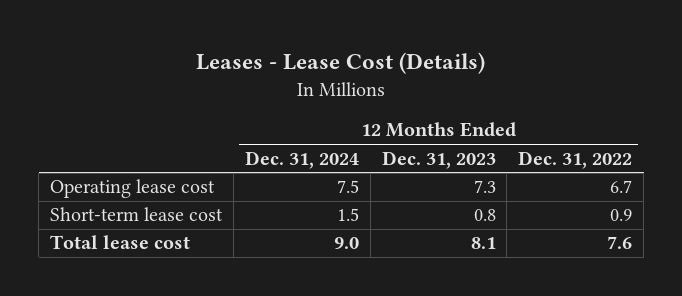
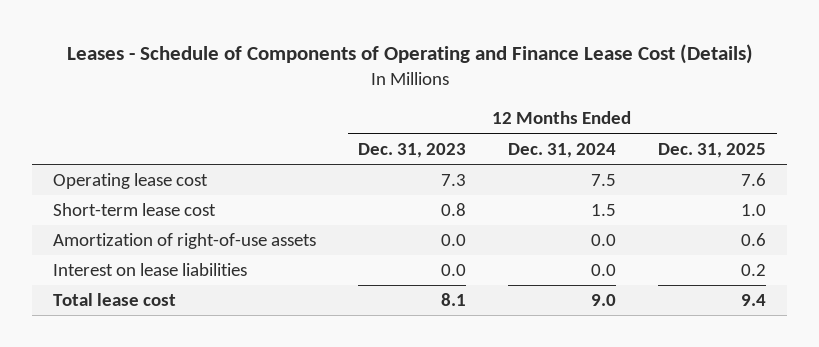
- Leases - Lease Cost (Details)
+ Leases - Schedule of Components of Operating and Finance Lease Cost (Details)
- | 12 Months Ended Dec. 31, 2024 | 12 Months Ended Dec. 31, 2023 | 12 Months Ended Dec. 31, 2022
+ | 12 Months Ended Dec. 31, 2023 | 12 Months Ended Dec. 31, 2024 | 12 Months Ended Dec. 31, 2025
+ Amortization of right-of-use assets | 0.0 | 0.0 | 0.6
+ Interest on lease liabilities | 0.0 | 0.0 | 0.2

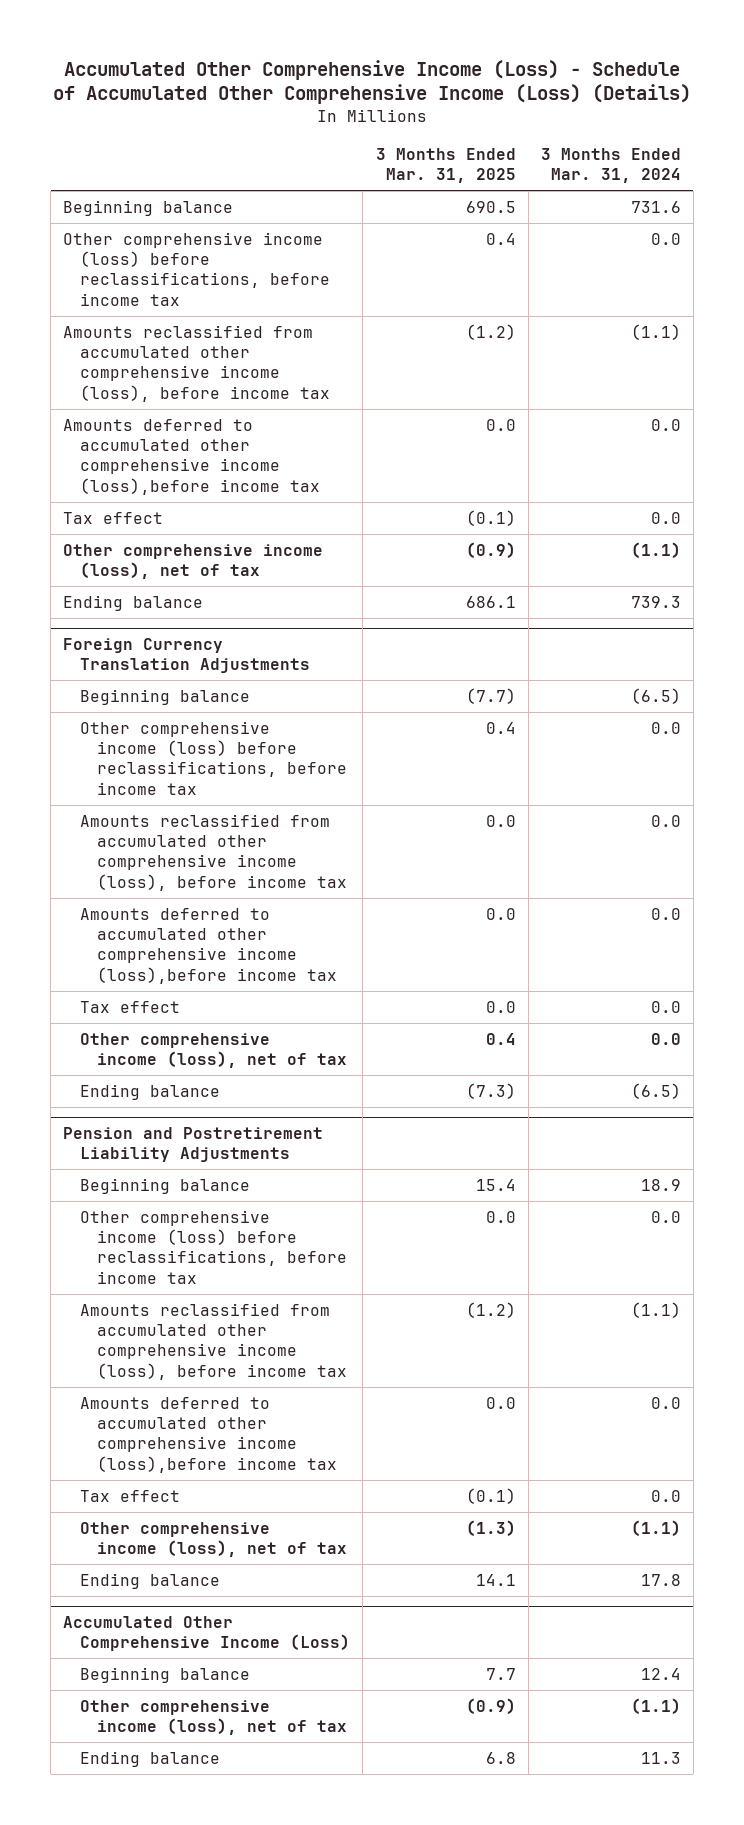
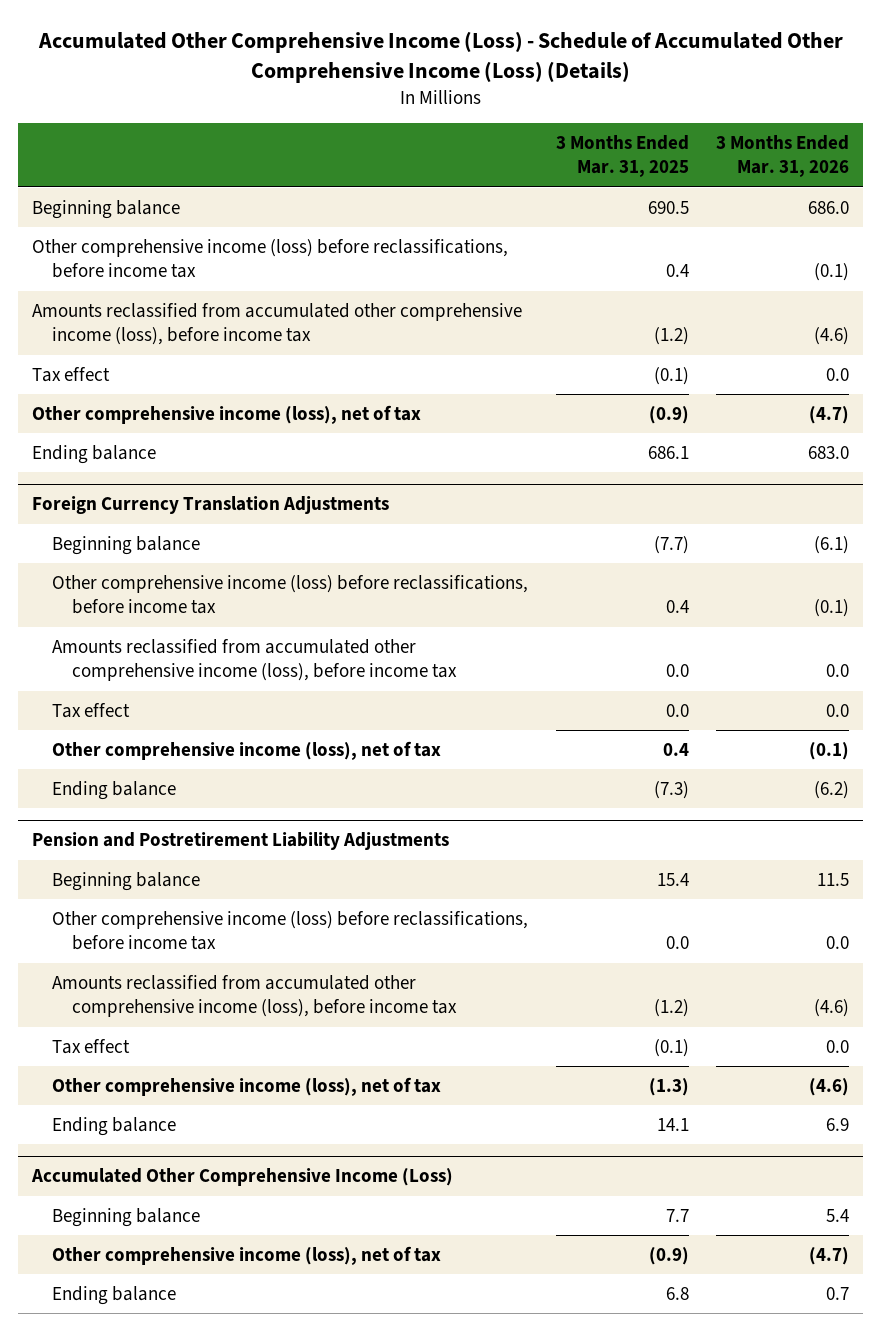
- | 3 Months Ended Mar. 31, 2025 | 3 Months Ended Mar. 31, 2024
+ | 3 Months Ended Mar. 31, 2025 | 3 Months Ended Mar. 31, 2026
- Amounts deferred to accumulated other comprehensive income (loss),before income tax | 0.0 | 0.0
@ Foreign Currency Translation Adjustments
- Amounts deferred to accumulated other comprehensive income (loss),before income tax | 0.0 | 0.0
@ Pension and Postretirement Liability Adjustments
- Amounts deferred to accumulated other comprehensive income (loss),before income tax | 0.0 | 0.0

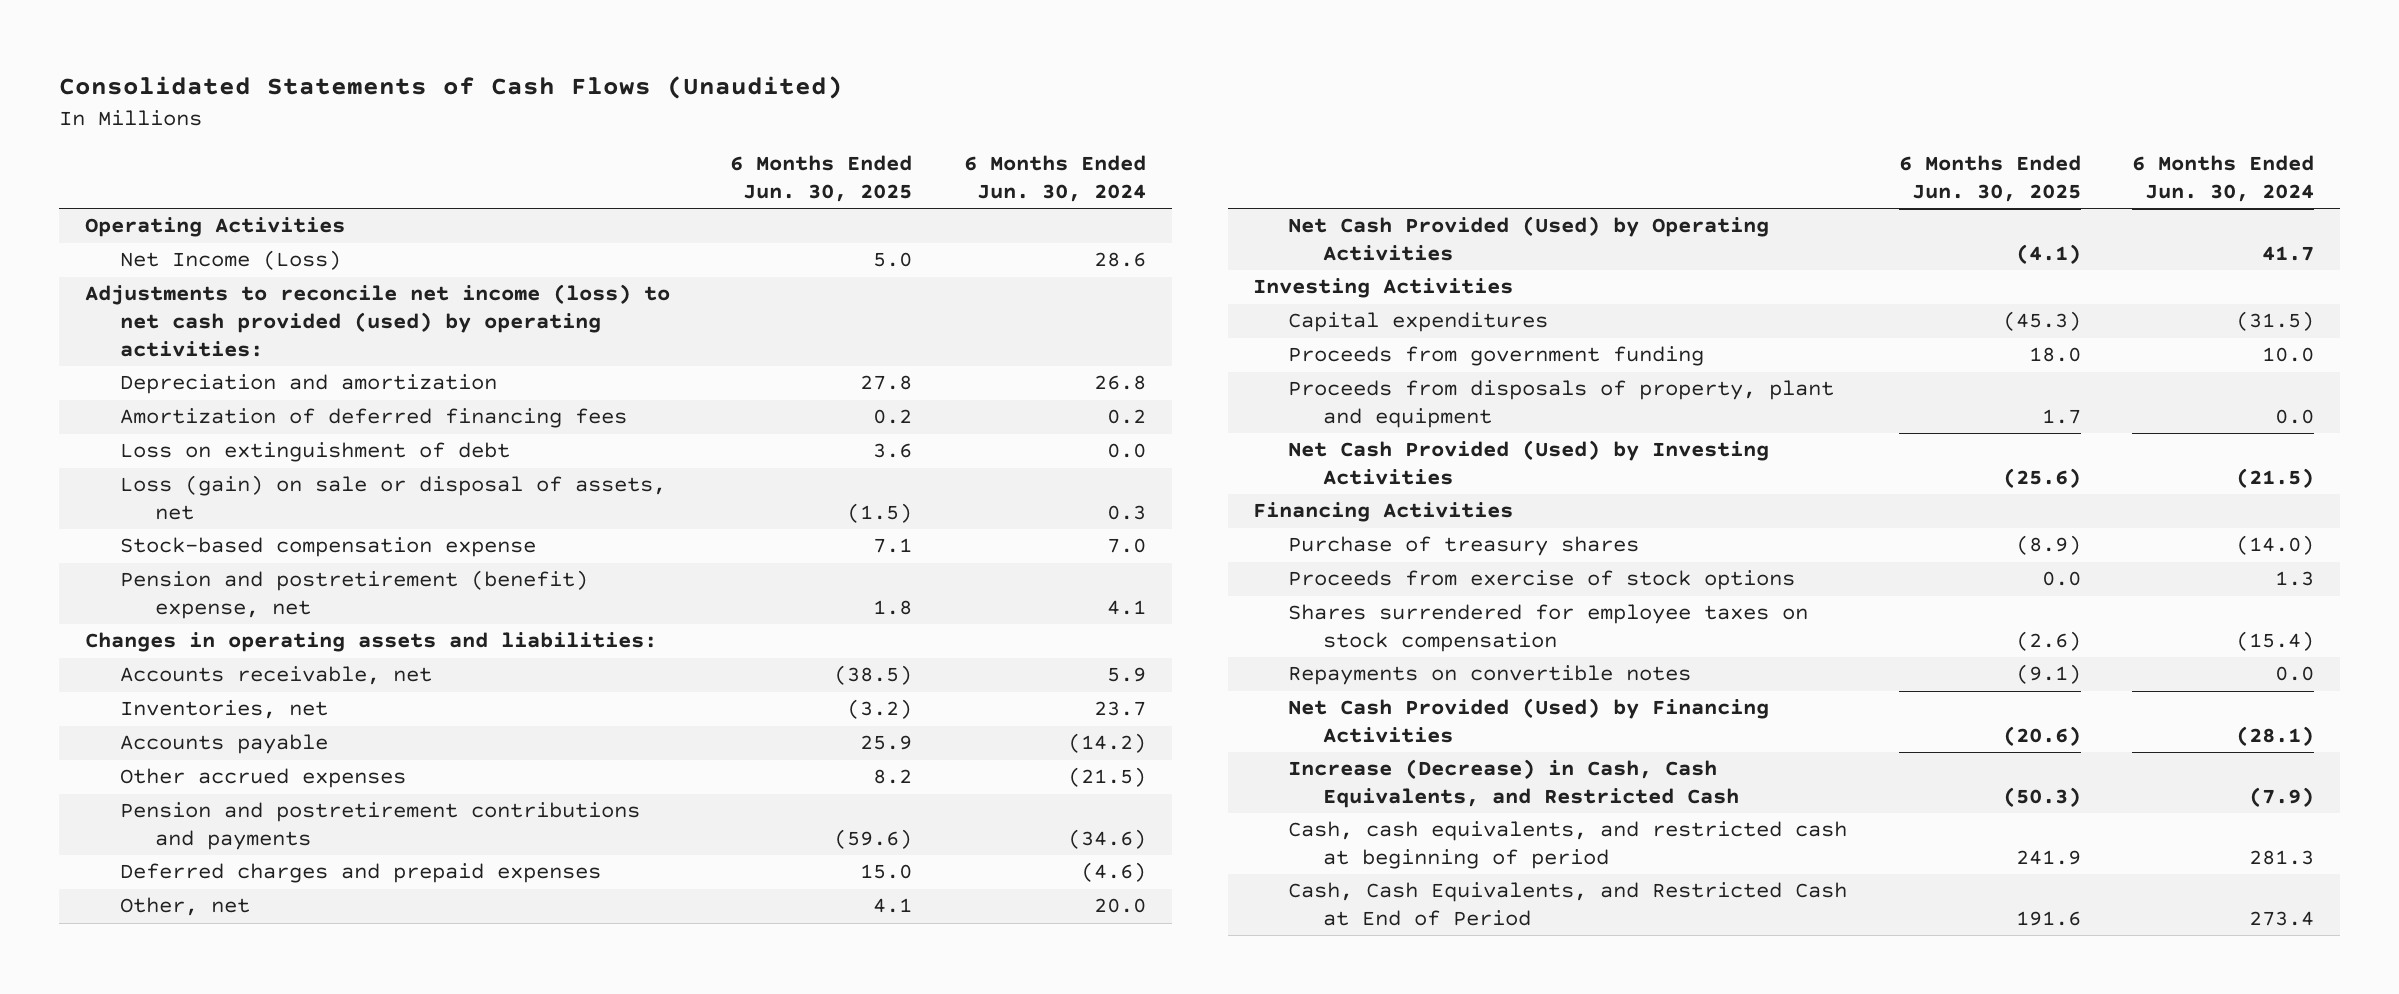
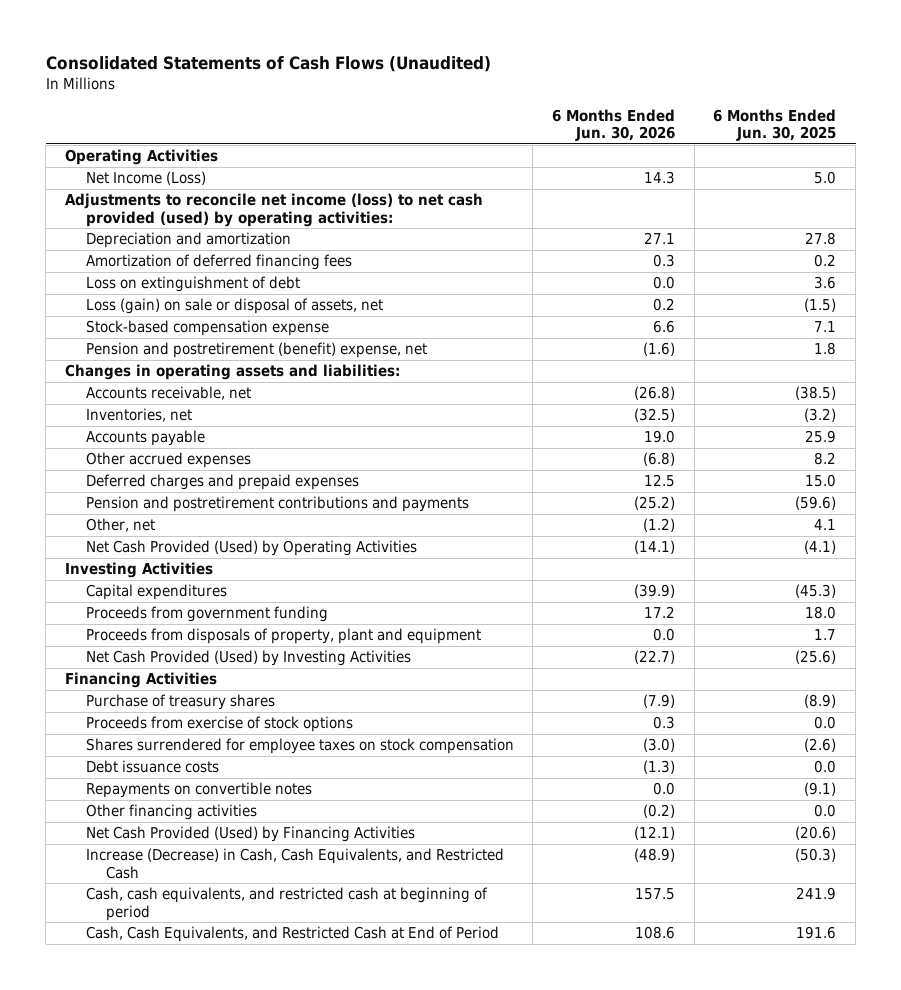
- | 6 Months Ended Jun. 30, 2025 | 6 Months Ended Jun. 30, 2024
+ | 6 Months Ended Jun. 30, 2026 | 6 Months Ended Jun. 30, 2025
moved down: Pension and postretirement contributions and payments | (25.2) | (59.6)
+ Debt issuance costs | (1.3) | 0.0
+ Other financing activities | (0.2) | 0.0

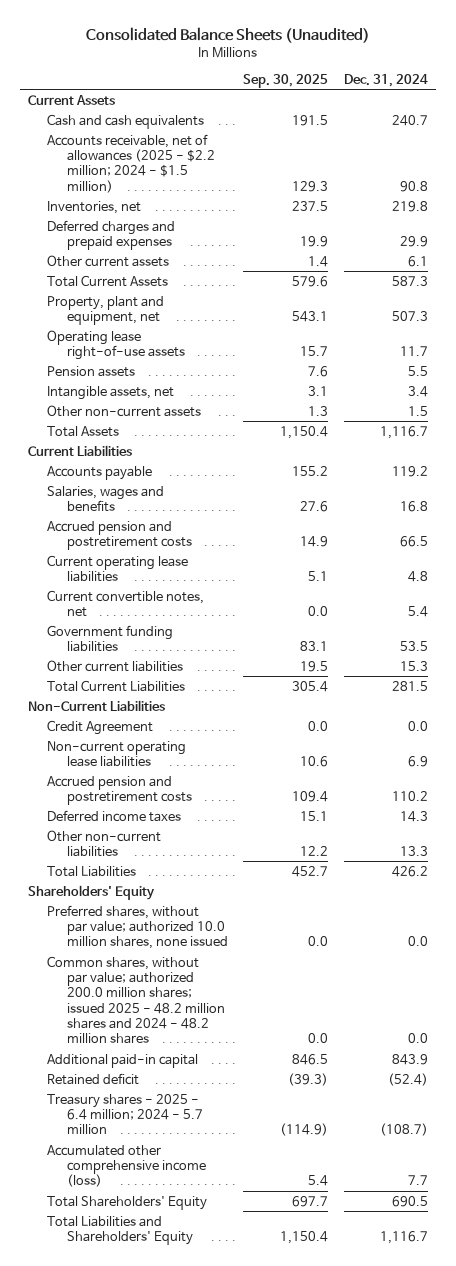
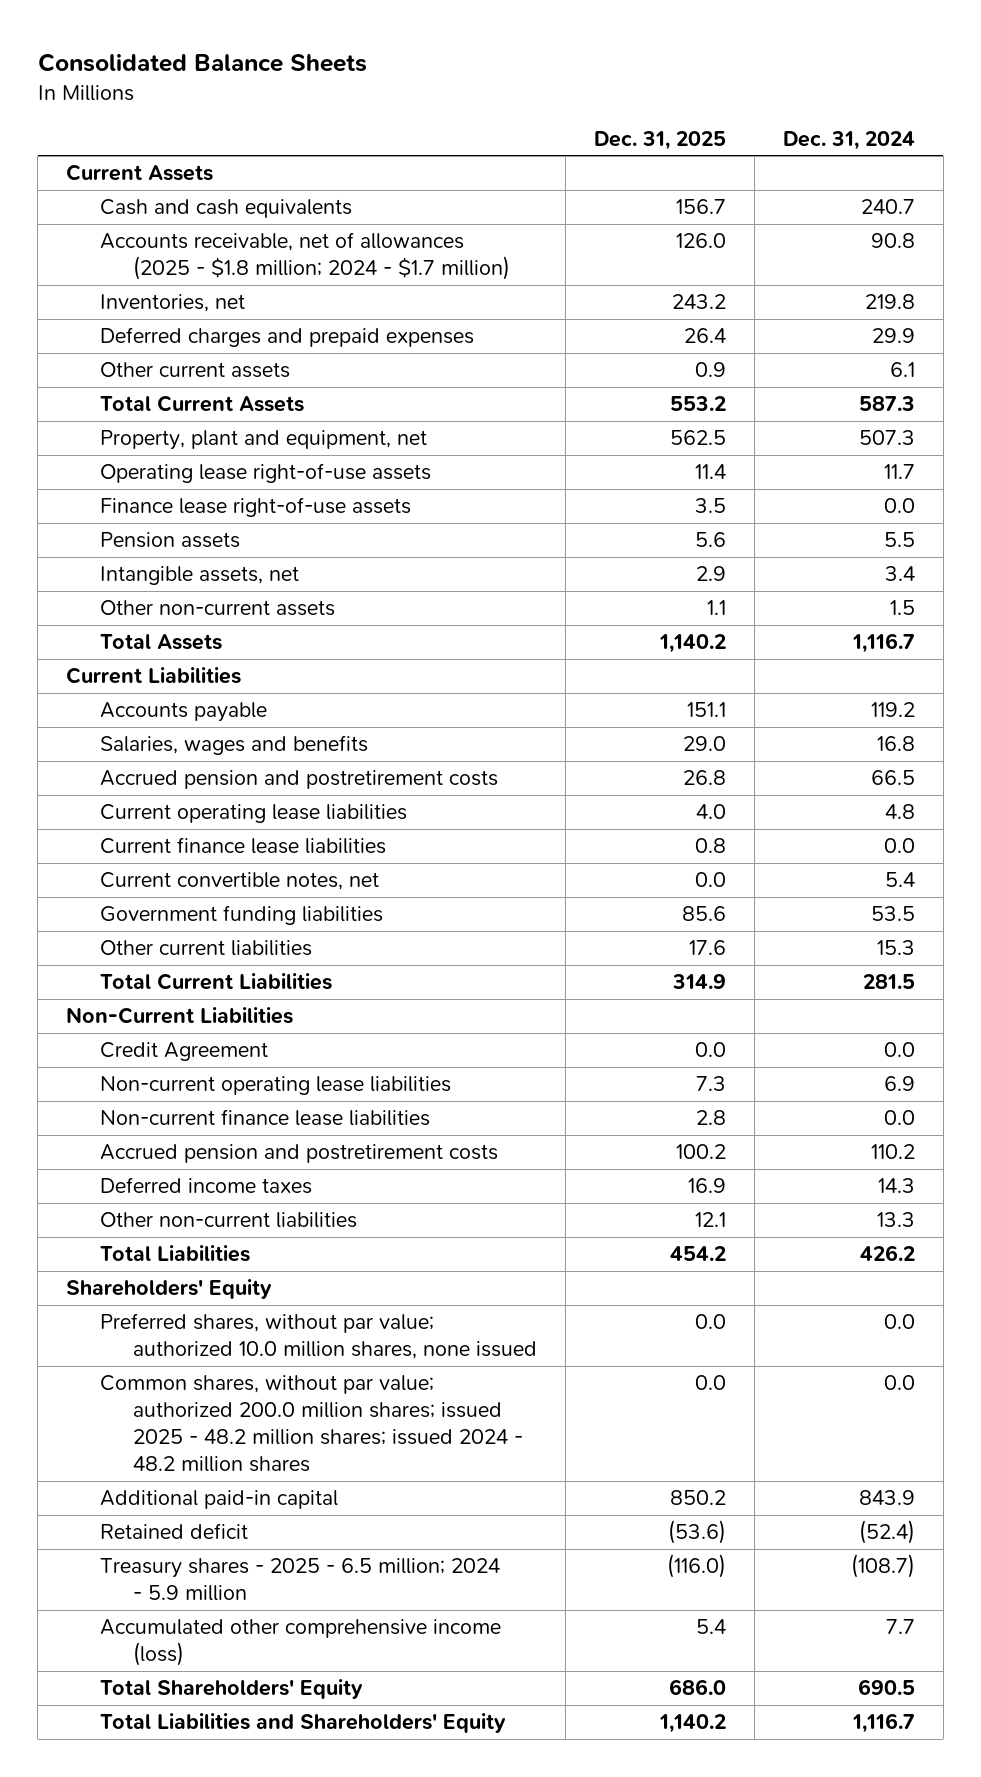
- Consolidated Balance Sheets (Unaudited)
+ Consolidated Balance Sheets
- | Sep. 30, 2025 | Dec. 31, 2024
+ | Dec. 31, 2025 | Dec. 31, 2024
- Accounts receivable, net of allowances (2025 - $2.2 million; 2024 - $1.5 million) | 129.3 | 90.8
+ Accounts receivable, net of allowances (2025 - $1.8 million; 2024 - $1.7 million) | 126.0 | 90.8
+ Finance lease right-of-use assets | 3.5 | 0.0
+ Current finance lease liabilities | 0.8 | 0.0
+ Non-current finance lease liabilities | 2.8 | 0.0
- Common shares, without par value; authorized 200.0 million shares; issued 2025 - 48.2 million shares and 2024 - 48.2 million shares | 0.0 | 0.0
+ Common shares, without par value; authorized 200.0 million shares; issued 2025 - 48.2 million shares; issued 2024 - 48.2 million shares | 0.0 | 0.0
- Treasury shares - 2025 - 6.4 million; 2024 - 5.7 million | (114.9) | (108.7)
+ Treasury shares - 2025 - 6.5 million; 2024 - 5.9 million | (116.0) | (108.7)

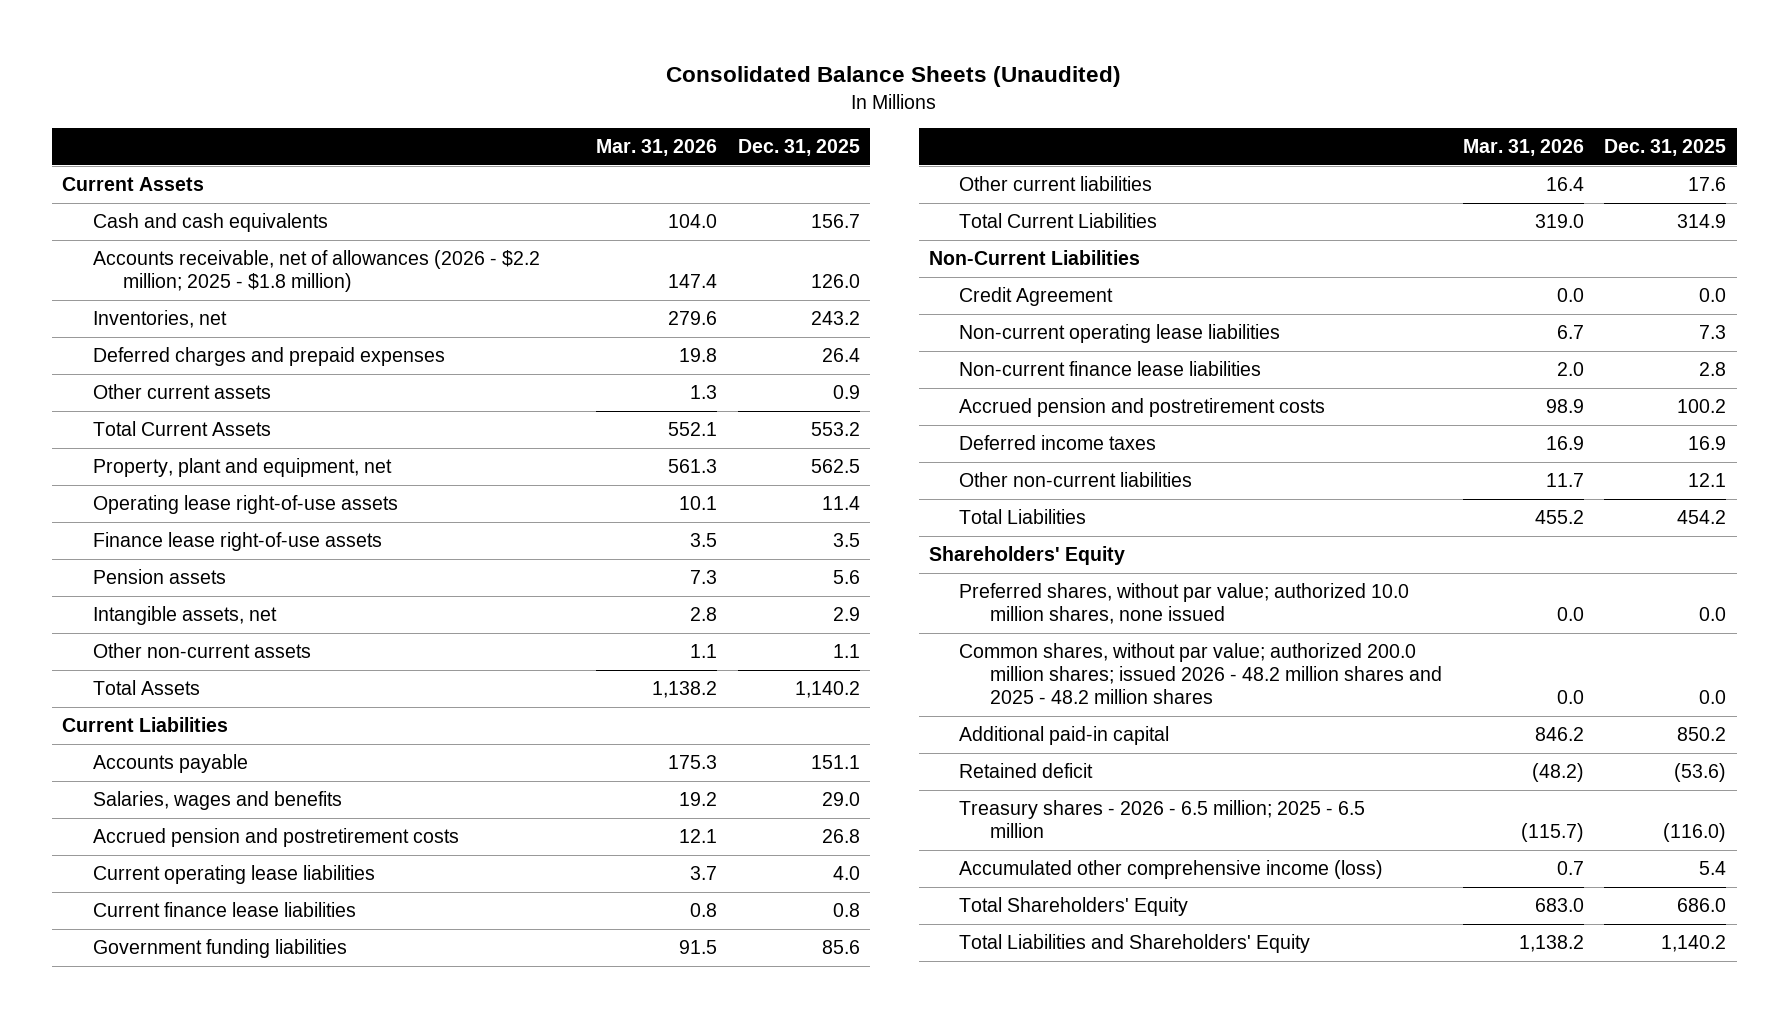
- Consolidated Balance Sheets
+ Consolidated Balance Sheets (Unaudited)
- | Dec. 31, 2025 | Dec. 31, 2024
+ | Mar. 31, 2026 | Dec. 31, 2025
- Accounts receivable, net of allowances (2025 - $1.8 million; 2024 - $1.7 million) | 126.0 | 90.8
+ Accounts receivable, net of allowances (2026 - $2.2 million; 2025 - $1.8 million) | 147.4 | 126.0
- Current convertible notes, net | 0.0 | 5.4
- Common shares, without par value; authorized 200.0 million shares; issued 2025 - 48.2 million shares; issued 2024 - 48.2 million shares | 0.0 | 0.0
+ Common shares, without par value; authorized 200.0 million shares; issued 2026 - 48.2 million shares and 2025 - 48.2 million shares | 0.0 | 0.0
- Treasury shares - 2025 - 6.5 million; 2024 - 5.9 million | (116.0) | (108.7)
+ Treasury shares - 2026 - 6.5 million; 2025 - 6.5 million | (115.7) | (116.0)

